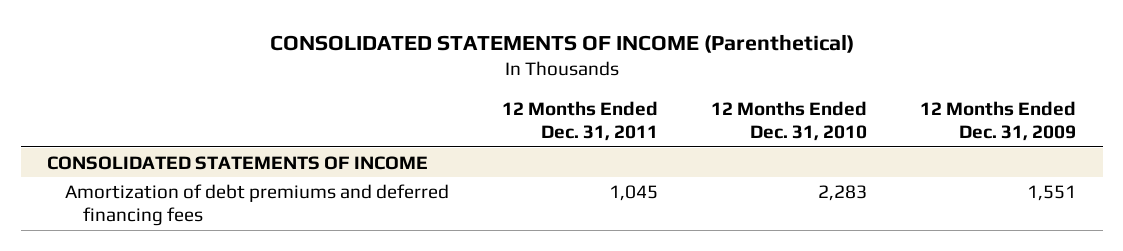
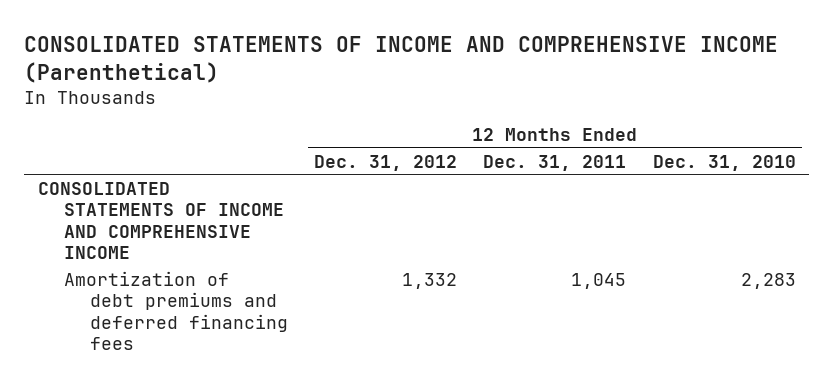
- CONSOLIDATED STATEMENTS OF INCOME (Parenthetical)
+ CONSOLIDATED STATEMENTS OF INCOME AND COMPREHENSIVE INCOME (Parenthetical)
- | 12 Months Ended Dec. 31, 2011 | 12 Months Ended Dec. 31, 2010 | 12 Months Ended Dec. 31, 2009
+ | 12 Months Ended Dec. 31, 2012 | 12 Months Ended Dec. 31, 2011 | 12 Months Ended Dec. 31, 2010
- CONSOLIDATED STATEMENTS OF INCOME
+ CONSOLIDATED STATEMENTS OF INCOME AND COMPREHENSIVE INCOME

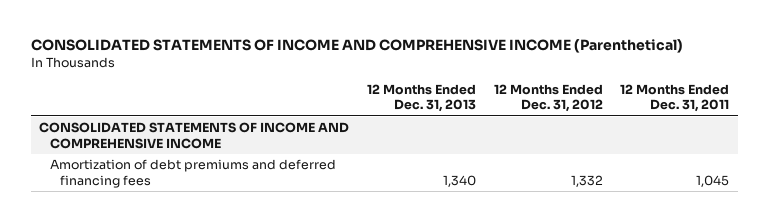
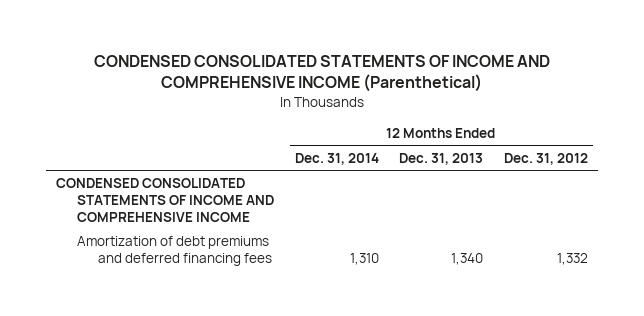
- CONSOLIDATED STATEMENTS OF INCOME AND COMPREHENSIVE INCOME (Parenthetical)
+ CONDENSED CONSOLIDATED STATEMENTS OF INCOME AND COMPREHENSIVE INCOME (Parenthetical)
- | 12 Months Ended Dec. 31, 2013 | 12 Months Ended Dec. 31, 2012 | 12 Months Ended Dec. 31, 2011
+ | 12 Months Ended Dec. 31, 2014 | 12 Months Ended Dec. 31, 2013 | 12 Months Ended Dec. 31, 2012
- CONSOLIDATED STATEMENTS OF INCOME AND COMPREHENSIVE INCOME
+ CONDENSED CONSOLIDATED STATEMENTS OF INCOME AND COMPREHENSIVE INCOME

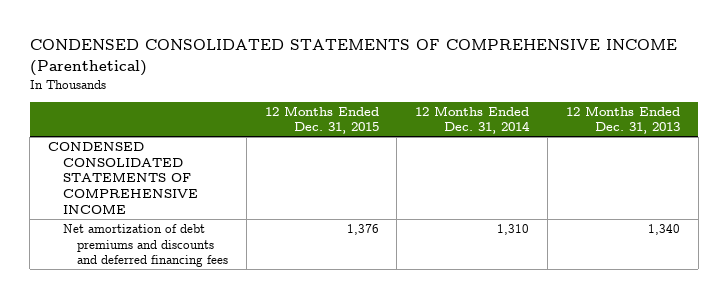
- CONDENSED CONSOLIDATED STATEMENTS OF INCOME AND COMPREHENSIVE INCOME (Parenthetical)
+ CONDENSED CONSOLIDATED STATEMENTS OF COMPREHENSIVE INCOME (Parenthetical)
- | 12 Months Ended Dec. 31, 2014 | 12 Months Ended Dec. 31, 2013 | 12 Months Ended Dec. 31, 2012
+ | 12 Months Ended Dec. 31, 2015 | 12 Months Ended Dec. 31, 2014 | 12 Months Ended Dec. 31, 2013
- CONDENSED CONSOLIDATED STATEMENTS OF INCOME AND COMPREHENSIVE INCOME
- Amortization of debt premiums and deferred financing fees | 1,310 | 1,340 | 1,332
+ CONDENSED CONSOLIDATED STATEMENTS OF COMPREHENSIVE INCOME
+ Net amortization of debt premiums and discounts and deferred financing fees | 1,376 | 1,310 | 1,340

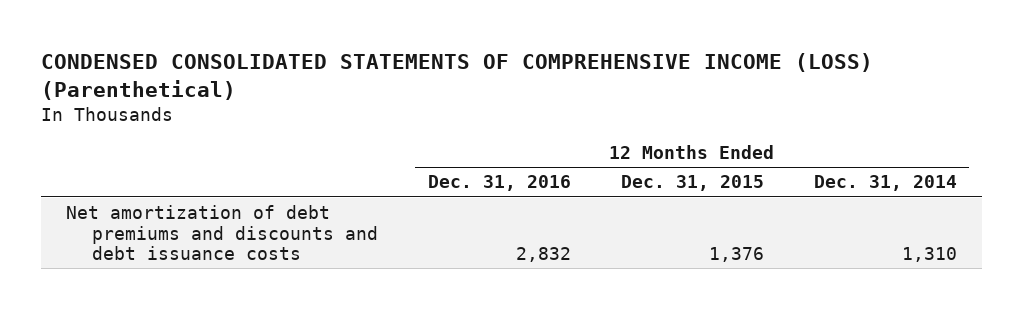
- CONDENSED CONSOLIDATED STATEMENTS OF COMPREHENSIVE INCOME (Parenthetical)
+ CONDENSED CONSOLIDATED STATEMENTS OF COMPREHENSIVE INCOME (LOSS) (Parenthetical)
- | 12 Months Ended Dec. 31, 2015 | 12 Months Ended Dec. 31, 2014 | 12 Months Ended Dec. 31, 2013
+ | 12 Months Ended Dec. 31, 2016 | 12 Months Ended Dec. 31, 2015 | 12 Months Ended Dec. 31, 2014
- CONDENSED CONSOLIDATED STATEMENTS OF COMPREHENSIVE INCOME
- Net amortization of debt premiums and discounts and deferred financing fees | 1,376 | 1,310 | 1,340
+ Net amortization of debt premiums and discounts and debt issuance costs | 2,832 | 1,376 | 1,310

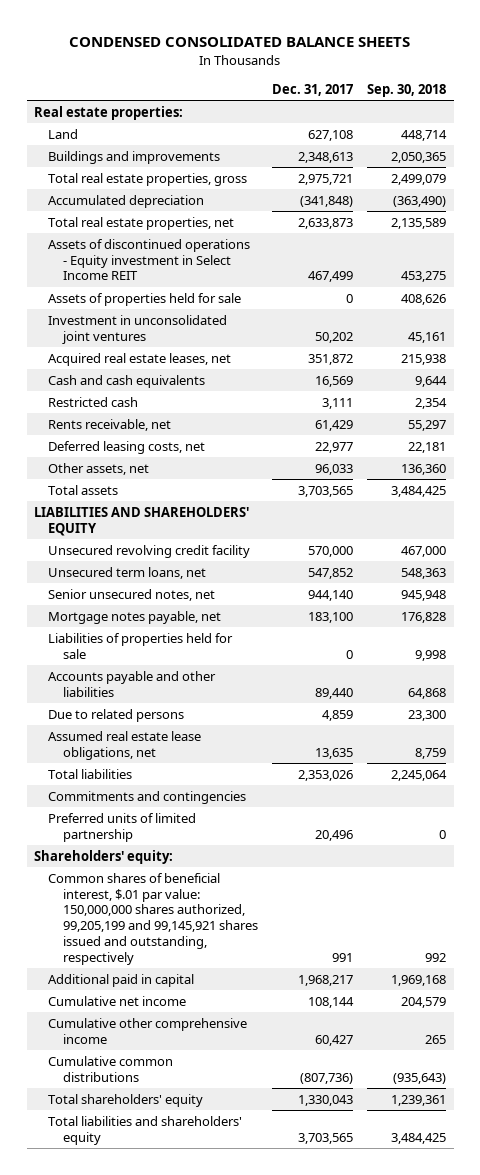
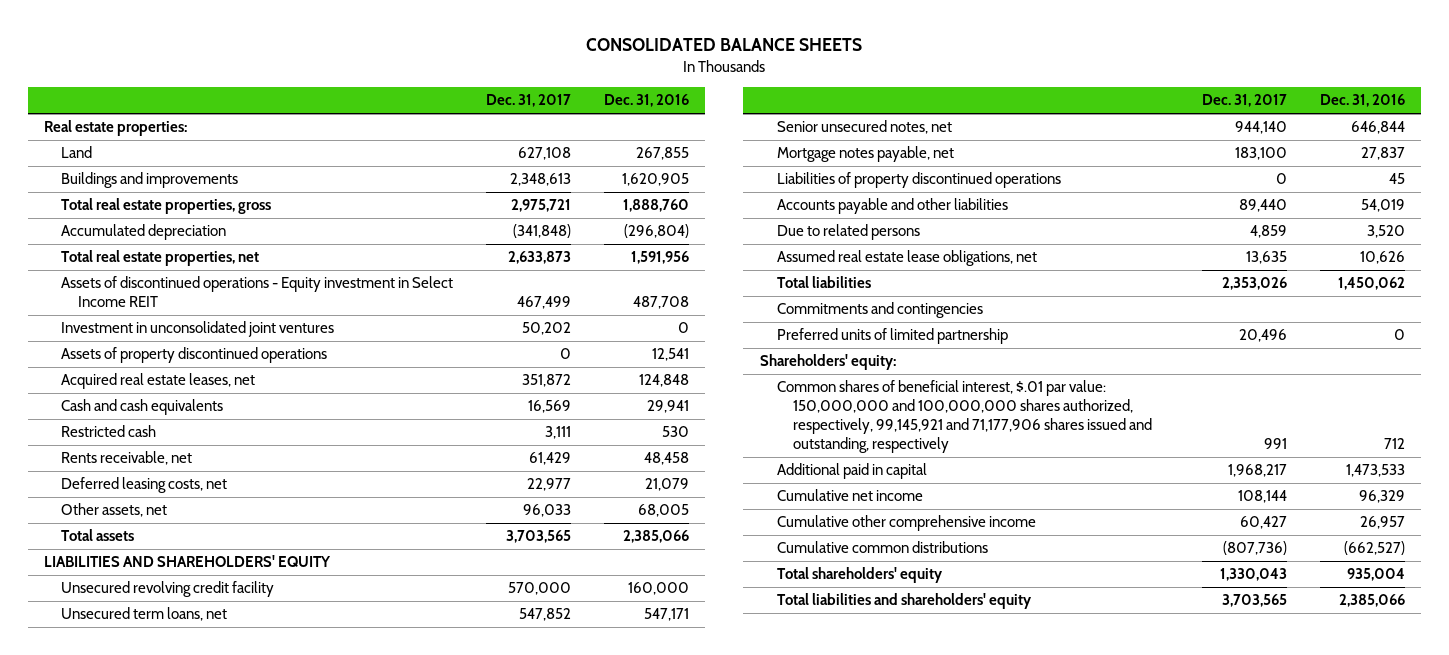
- CONDENSED CONSOLIDATED BALANCE SHEETS
+ CONSOLIDATED BALANCE SHEETS
- | Dec. 31, 2017 | Sep. 30, 2018
+ | Dec. 31, 2017 | Dec. 31, 2016
- Assets of properties held for sale | 0 | 408,626
+ Assets of property discontinued operations | 0 | 12,541
- Liabilities of properties held for sale | 0 | 9,998
+ Liabilities of property discontinued operations | 0 | 45
- Common shares of beneficial interest, $.01 par value: 150,000,000 shares authorized, 99,205,199 and 99,145,921 shares issued and outstanding, respectively | 991 | 992
+ Common shares of beneficial interest, $.01 par value: 150,000,000 and 100,000,000 shares authorized, respectively, 99,145,921 and 71,177,906 shares issued and outstanding, respectively | 991 | 712

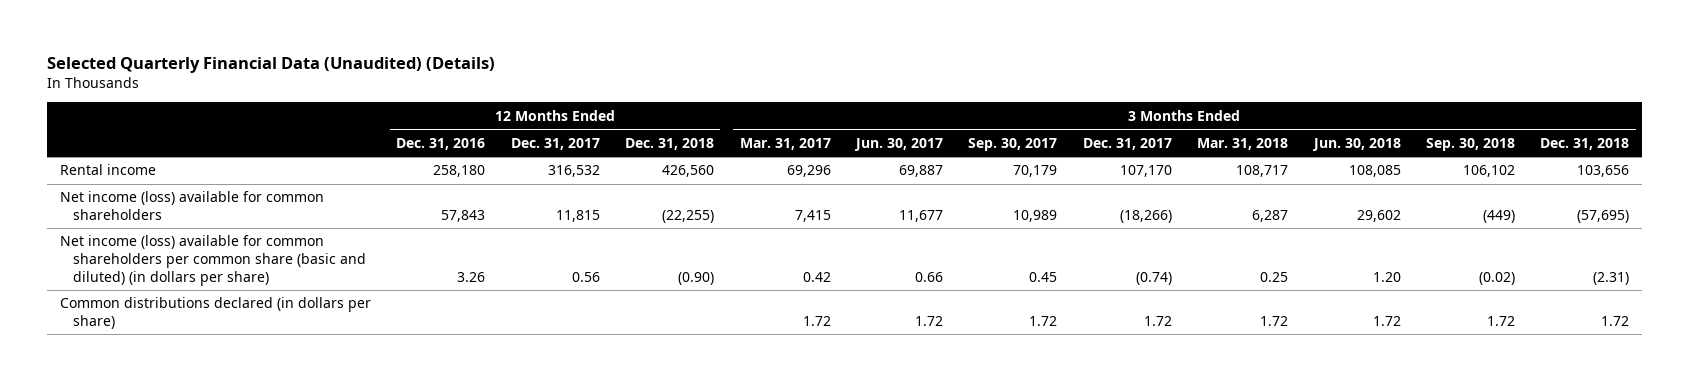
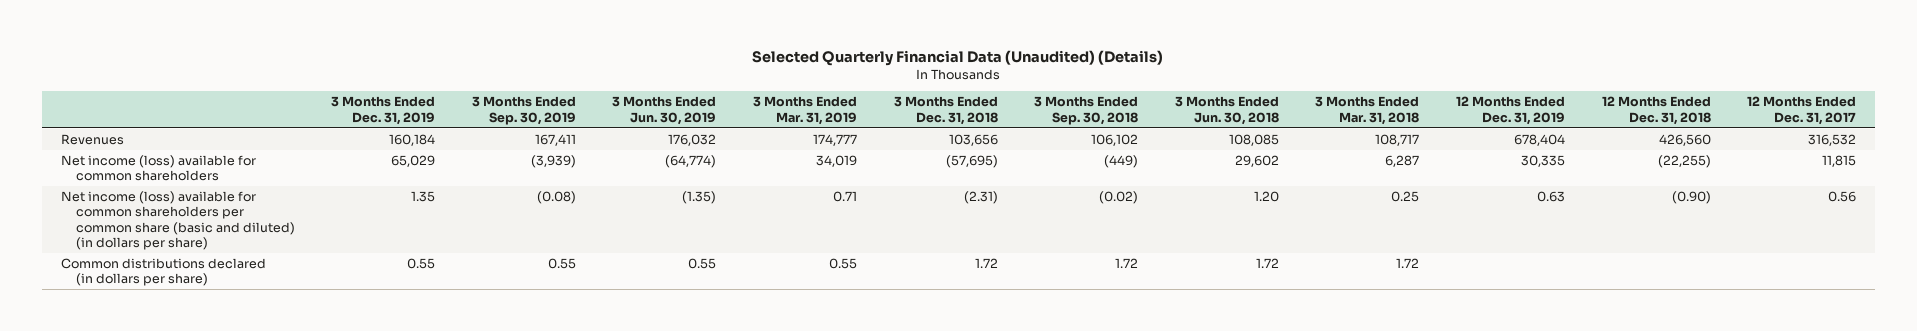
- | 12 Months Ended Dec. 31, 2016 | 12 Months Ended Dec. 31, 2017 | 12 Months Ended Dec. 31, 2018 | 3 Months Ended Mar. 31, 2017 | 3 Months Ended Jun. 30, 2017 | 3 Months Ended Sep. 30, 2017 | 3 Months Ended Dec. 31, 2017 | 3 Months Ended Mar. 31, 2018 | 3 Months Ended Jun. 30, 2018 | 3 Months Ended Sep. 30, 2018 | 3 Months Ended Dec. 31, 2018
+ | 3 Months Ended Dec. 31, 2019 | 3 Months Ended Sep. 30, 2019 | 3 Months Ended Jun. 30, 2019 | 3 Months Ended Mar. 31, 2019 | 3 Months Ended Dec. 31, 2018 | 3 Months Ended Sep. 30, 2018 | 3 Months Ended Jun. 30, 2018 | 3 Months Ended Mar. 31, 2018 | 12 Months Ended Dec. 31, 2019 | 12 Months Ended Dec. 31, 2018 | 12 Months Ended Dec. 31, 2017
- Rental income | 258,180 | 316,532 | 426,560 | 69,296 | 69,887 | 70,179 | 107,170 | 108,717 | 108,085 | 106,102 | 103,656
+ Revenues | 160,184 | 167,411 | 176,032 | 174,777 | 103,656 | 106,102 | 108,085 | 108,717 | 678,404 | 426,560 | 316,532

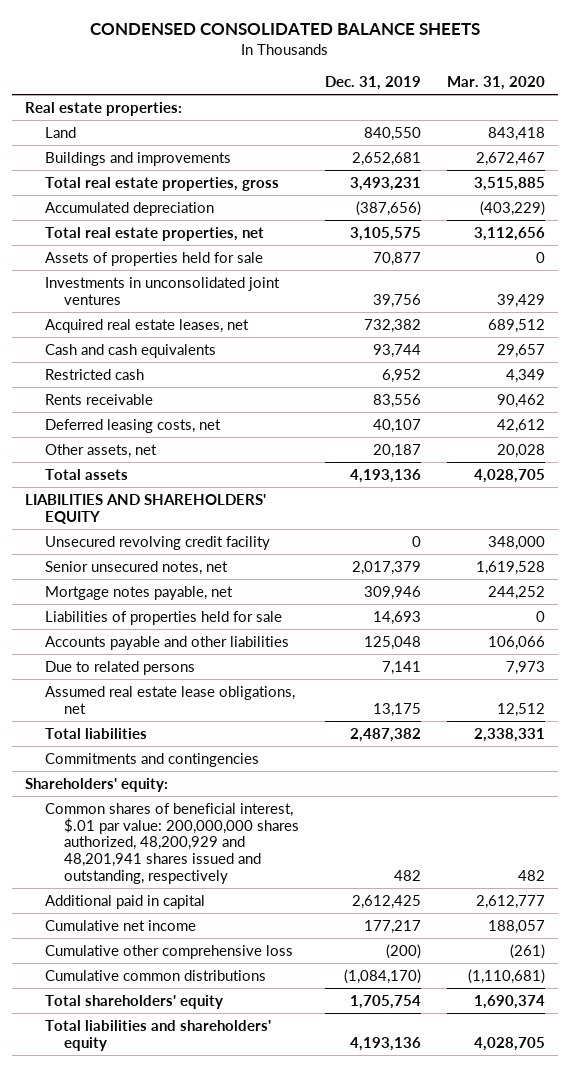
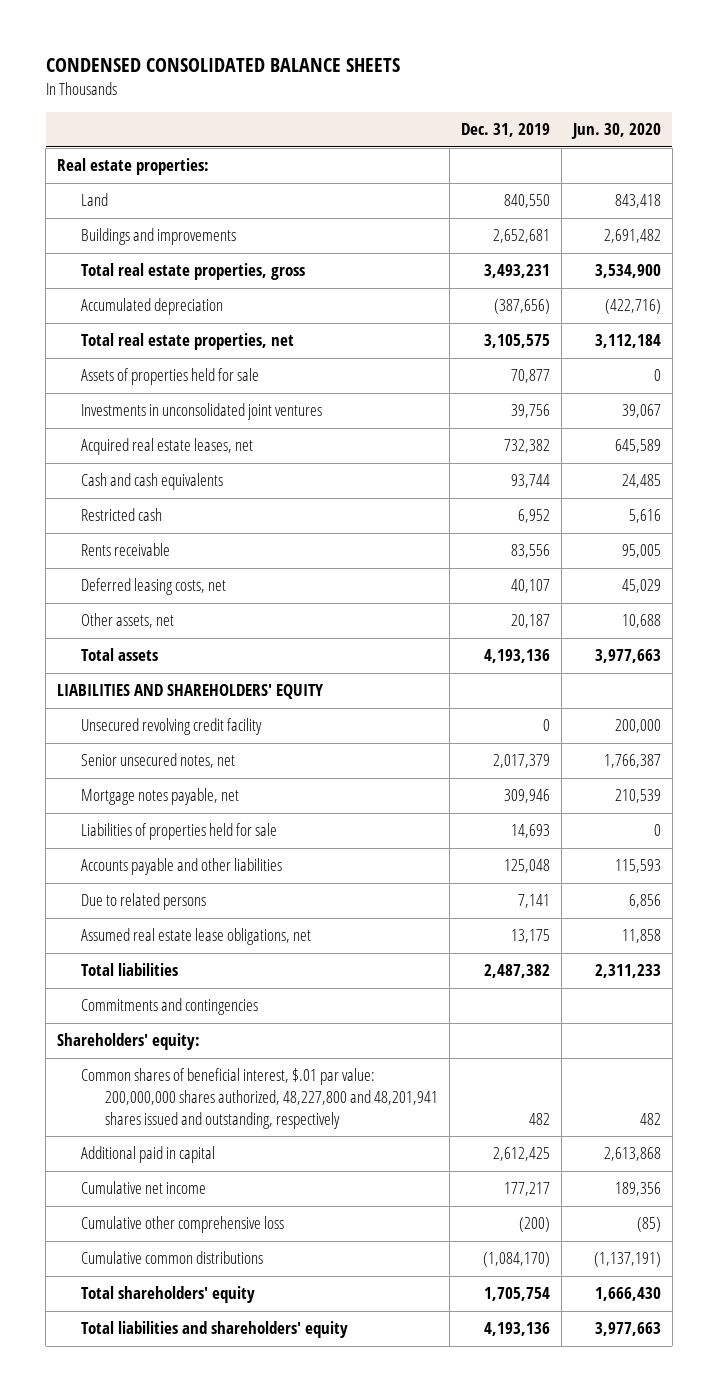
- | Dec. 31, 2019 | Mar. 31, 2020
+ | Dec. 31, 2019 | Jun. 30, 2020
- Common shares of beneficial interest, $.01 par value: 200,000,000 shares authorized, 48,200,929 and 48,201,941 shares issued and outstanding, respectively | 482 | 482
+ Common shares of beneficial interest, $.01 par value: 200,000,000 shares authorized, 48,227,800 and 48,201,941 shares issued and outstanding, respectively | 482 | 482

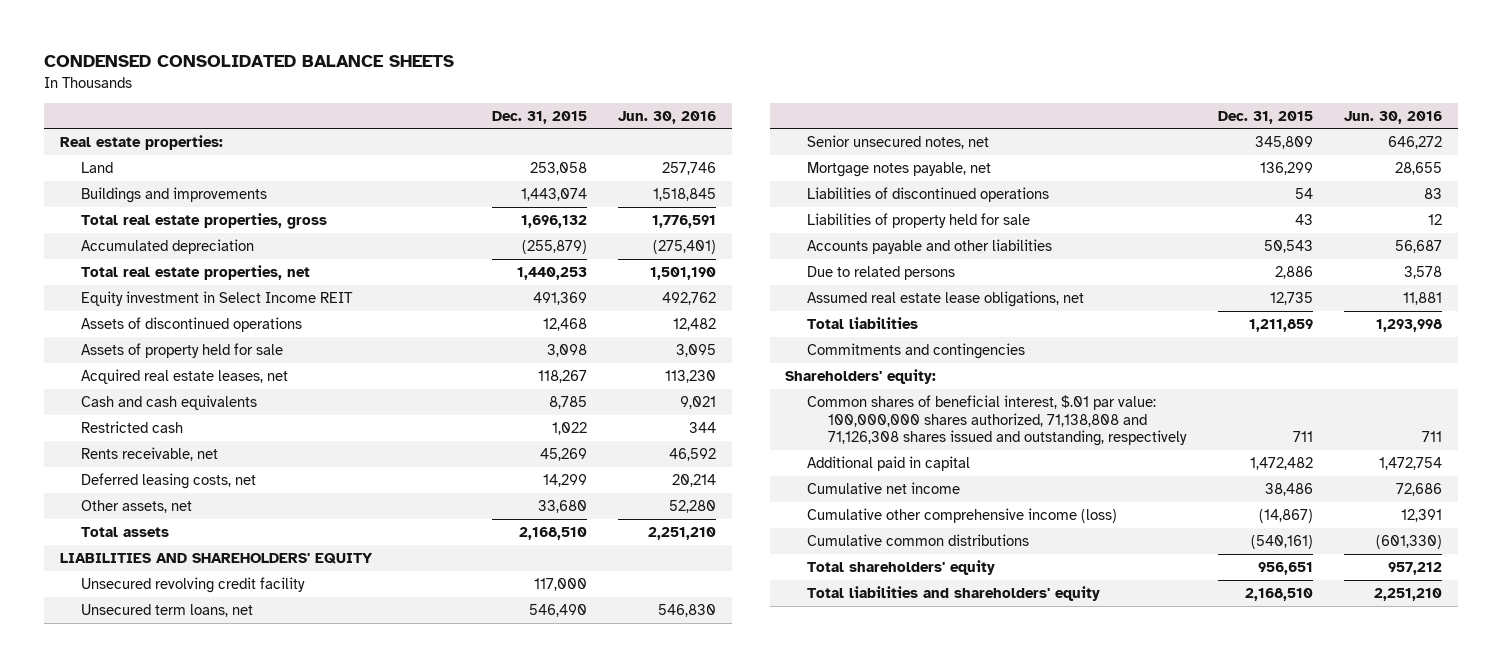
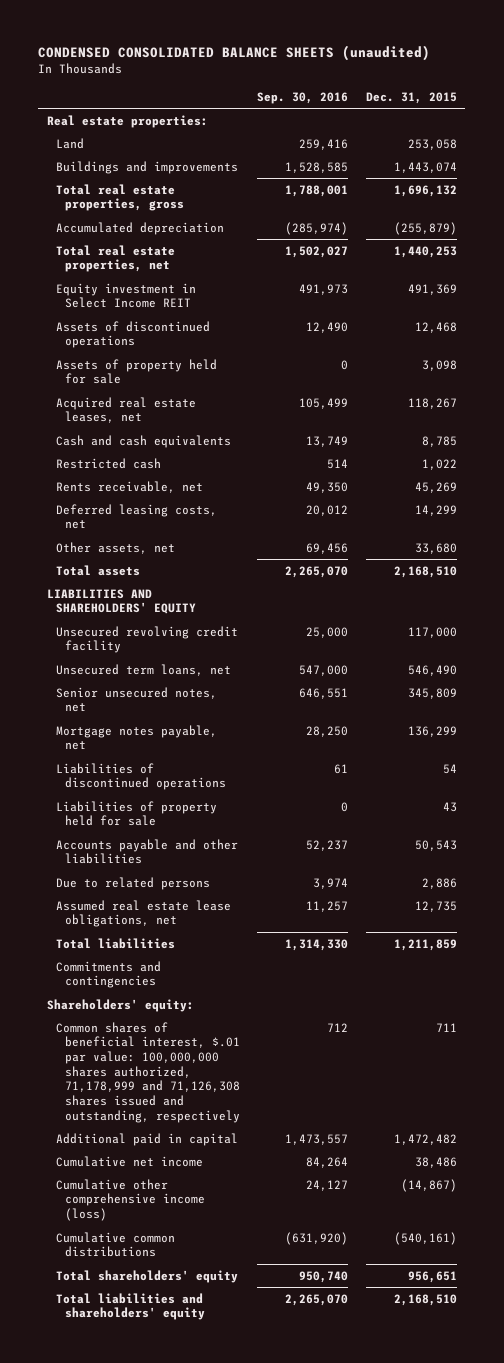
- CONDENSED CONSOLIDATED BALANCE SHEETS
+ CONDENSED CONSOLIDATED BALANCE SHEETS (unaudited)
- | Dec. 31, 2015 | Jun. 30, 2016
+ | Sep. 30, 2016 | Dec. 31, 2015
- Common shares of beneficial interest, $.01 par value: 100,000,000 shares authorized, 71,138,808 and 71,126,308 shares issued and outstanding, respectively | 711 | 711
+ Common shares of beneficial interest, $.01 par value: 100,000,000 shares authorized, 71,178,999 and 71,126,308 shares issued and outstanding, respectively | 712 | 711

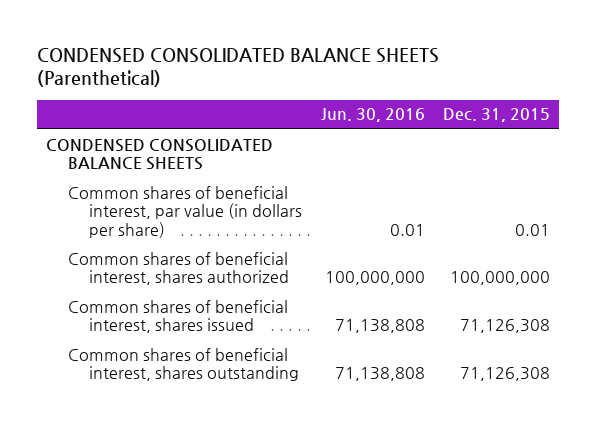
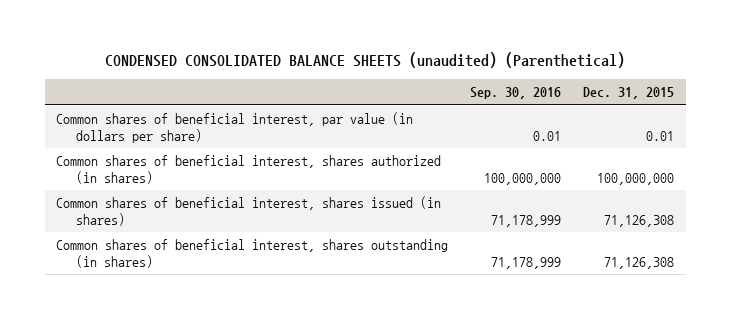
- CONDENSED CONSOLIDATED BALANCE SHEETS (Parenthetical)
+ CONDENSED CONSOLIDATED BALANCE SHEETS (unaudited) (Parenthetical)
- | Jun. 30, 2016 | Dec. 31, 2015
+ | Sep. 30, 2016 | Dec. 31, 2015
- CONDENSED CONSOLIDATED BALANCE SHEETS
- Common shares of beneficial interest, shares authorized | 100,000,000 | 100,000,000
- Common shares of beneficial interest, shares issued | 71,138,808 | 71,126,308
- Common shares of beneficial interest, shares outstanding | 71,138,808 | 71,126,308
+ Common shares of beneficial interest, shares authorized (in shares) | 100,000,000 | 100,000,000
+ Common shares of beneficial interest, shares issued (in shares) | 71,178,999 | 71,126,308
+ Common shares of beneficial interest, shares outstanding (in shares) | 71,178,999 | 71,126,308

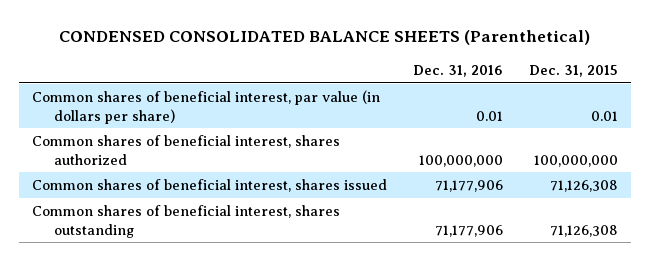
- CONDENSED CONSOLIDATED BALANCE SHEETS (unaudited) (Parenthetical)
+ CONDENSED CONSOLIDATED BALANCE SHEETS (Parenthetical)
- | Sep. 30, 2016 | Dec. 31, 2015
+ | Dec. 31, 2016 | Dec. 31, 2015
- Common shares of beneficial interest, shares authorized (in shares) | 100,000,000 | 100,000,000
- Common shares of beneficial interest, shares issued (in shares) | 71,178,999 | 71,126,308
- Common shares of beneficial interest, shares outstanding (in shares) | 71,178,999 | 71,126,308
+ Common shares of beneficial interest, shares authorized | 100,000,000 | 100,000,000
+ Common shares of beneficial interest, shares issued | 71,177,906 | 71,126,308
+ Common shares of beneficial interest, shares outstanding | 71,177,906 | 71,126,308

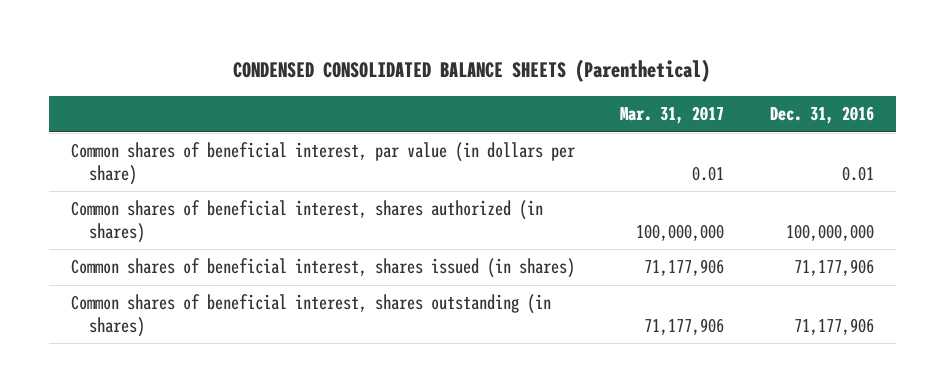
- | Dec. 31, 2016 | Dec. 31, 2015
+ | Mar. 31, 2017 | Dec. 31, 2016
- Common shares of beneficial interest, shares authorized | 100,000,000 | 100,000,000
- Common shares of beneficial interest, shares issued | 71,177,906 | 71,126,308
- Common shares of beneficial interest, shares outstanding | 71,177,906 | 71,126,308
+ Common shares of beneficial interest, shares authorized (in shares) | 100,000,000 | 100,000,000
+ Common shares of beneficial interest, shares issued (in shares) | 71,177,906 | 71,177,906
+ Common shares of beneficial interest, shares outstanding (in shares) | 71,177,906 | 71,177,906

